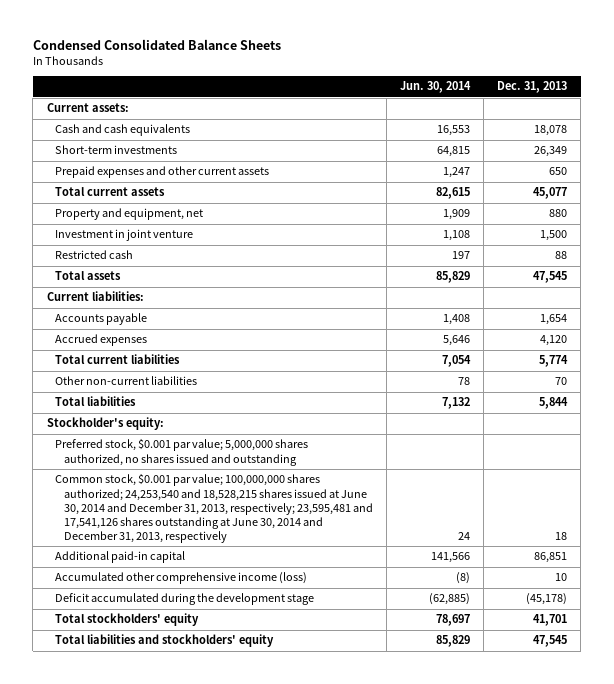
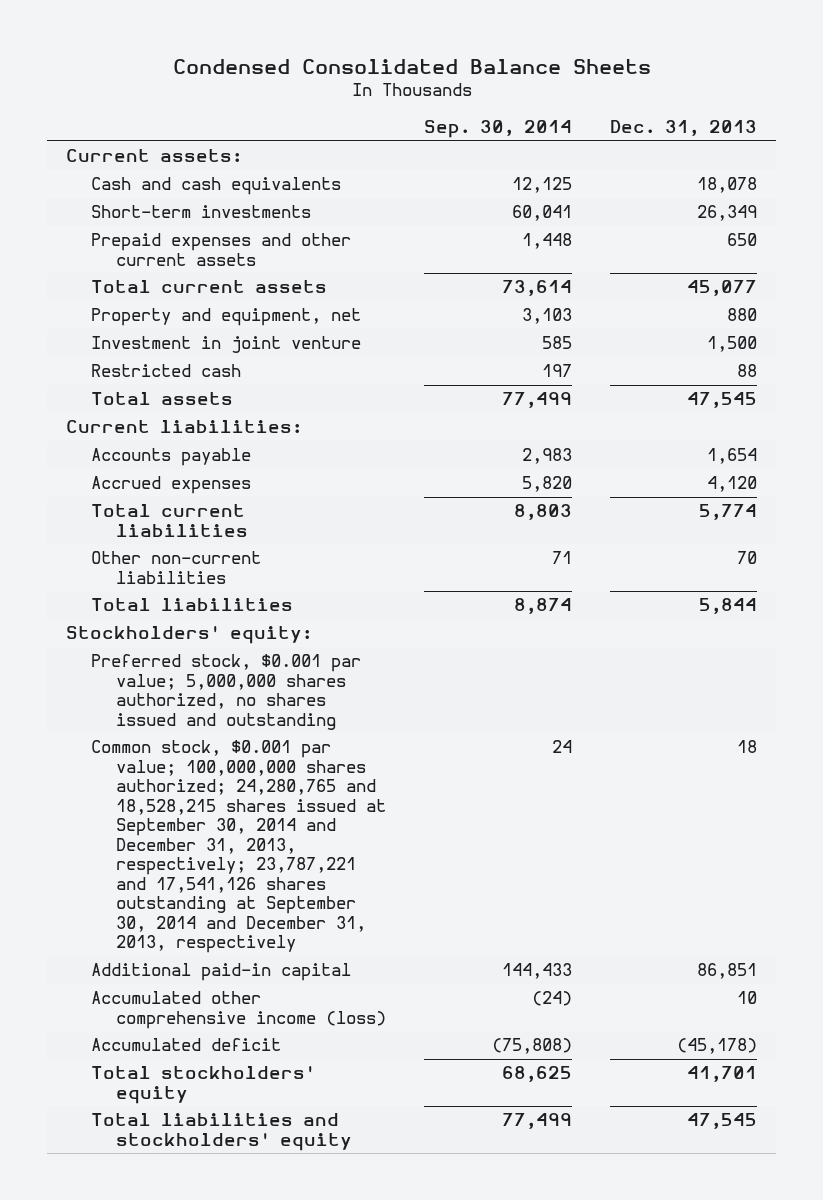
- | Jun. 30, 2014 | Dec. 31, 2013
+ | Sep. 30, 2014 | Dec. 31, 2013
- Stockholder's equity:
+ Stockholders' equity:
- Common stock, $0.001 par value; 100,000,000 shares authorized; 24,253,540 and 18,528,215 shares issued at June 30, 2014 and December 31, 2013, respectively; 23,595,481 and 17,541,126 shares outstanding at June 30, 2014 and December 31, 2013, respectively | 24 | 18
+ Common stock, $0.001 par value; 100,000,000 shares authorized; 24,280,765 and 18,528,215 shares issued at September 30, 2014 and December 31, 2013, respectively; 23,787,221 and 17,541,126 shares outstanding at September 30, 2014 and December 31, 2013, respectively | 24 | 18
- Deficit accumulated during the development stage | (62,885) | (45,178)
+ Accumulated deficit | (75,808) | (45,178)

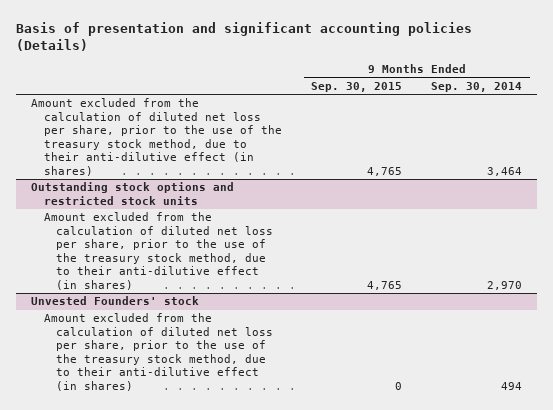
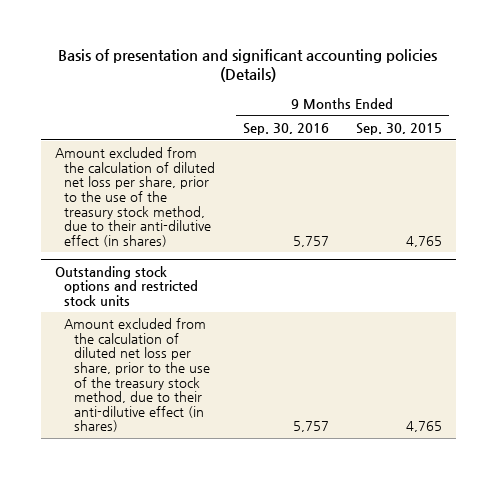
- | 9 Months Ended Sep. 30, 2015 | 9 Months Ended Sep. 30, 2014
+ | 9 Months Ended Sep. 30, 2016 | 9 Months Ended Sep. 30, 2015
- Unvested Founders' stock
- Amount excluded from the calculation of diluted net loss per share, prior to the use of the treasury stock method, due to their anti-dilutive effect (in shares) | 0 | 494

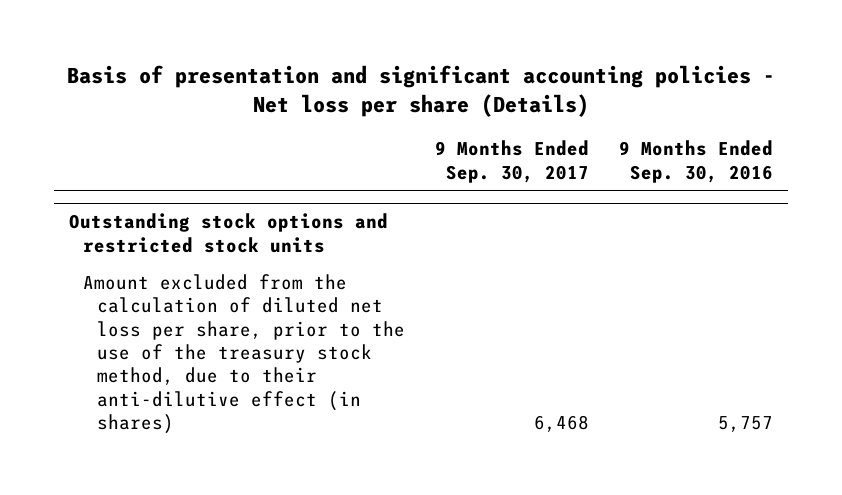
- Basis of presentation and significant accounting policies (Details)
+ Basis of presentation and significant accounting policies - Net loss per share (Details)
- | 9 Months Ended Sep. 30, 2016 | 9 Months Ended Sep. 30, 2015
+ | 9 Months Ended Sep. 30, 2017 | 9 Months Ended Sep. 30, 2016
- Amount excluded from the calculation of diluted net loss per share, prior to the use of the treasury stock method, due to their anti-dilutive effect (in shares) | 5,757 | 4,765

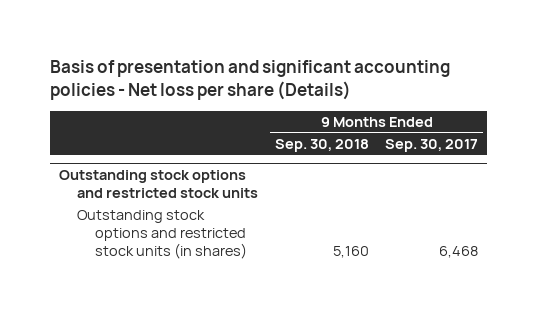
- | 9 Months Ended Sep. 30, 2017 | 9 Months Ended Sep. 30, 2016
+ | 9 Months Ended Sep. 30, 2018 | 9 Months Ended Sep. 30, 2017
@ Outstanding stock options and restricted stock units
- Amount excluded from the calculation of diluted net loss per share, prior to the use of the treasury stock method, due to their anti-dilutive effect (in shares) | 6,468 | 5,757
+ Outstanding stock options and restricted stock units (in shares) | 5,160 | 6,468

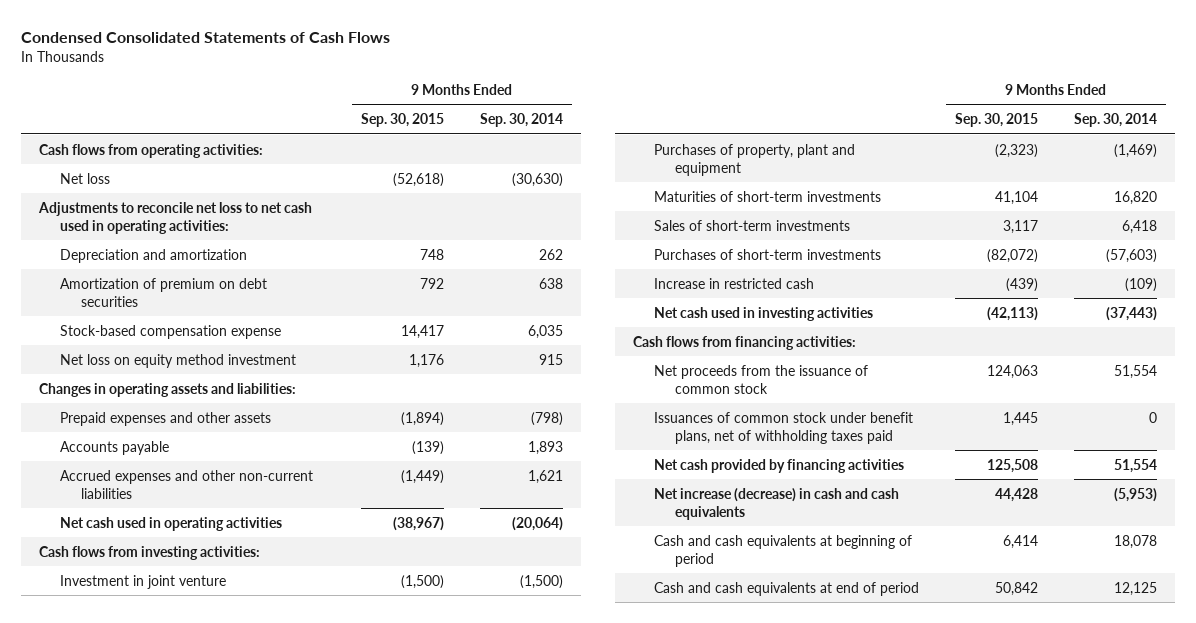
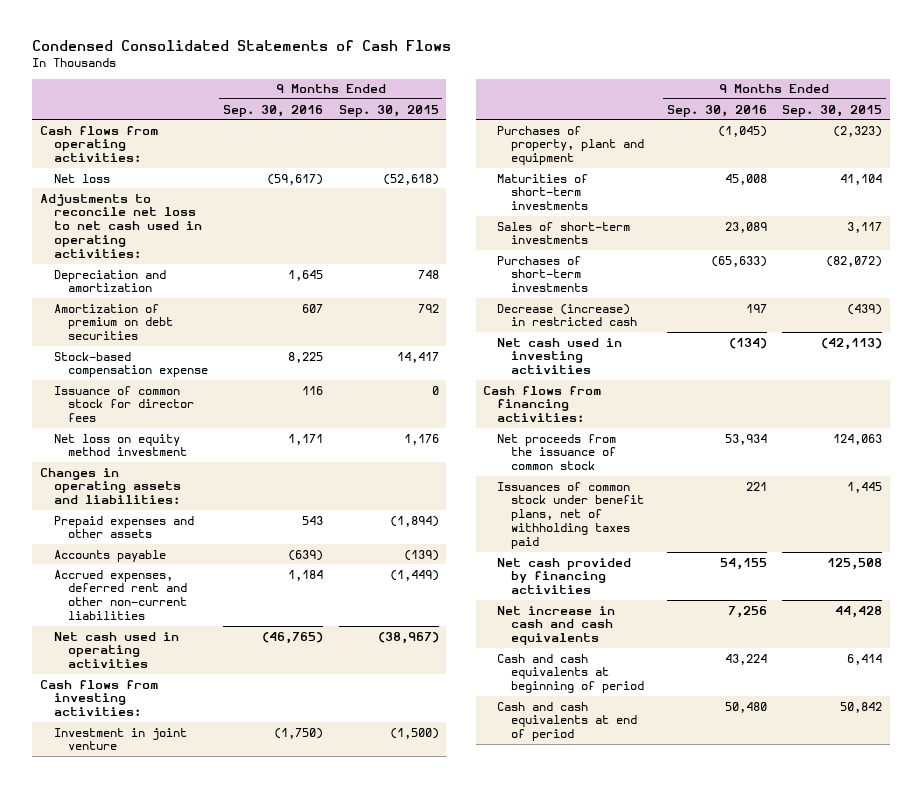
- | 9 Months Ended Sep. 30, 2015 | 9 Months Ended Sep. 30, 2014
+ | 9 Months Ended Sep. 30, 2016 | 9 Months Ended Sep. 30, 2015
+ Issuance of common stock for director fees | 116 | 0
- Accrued expenses and other non-current liabilities | (1,449) | 1,621
+ Accrued expenses, deferred rent and other non-current liabilities | 1,184 | (1,449)
- Increase in restricted cash | (439) | (109)
+ Decrease (increase) in restricted cash | 197 | (439)
- Net increase (decrease) in cash and cash equivalents | 44,428 | (5,953)
+ Net increase in cash and cash equivalents | 7,256 | 44,428

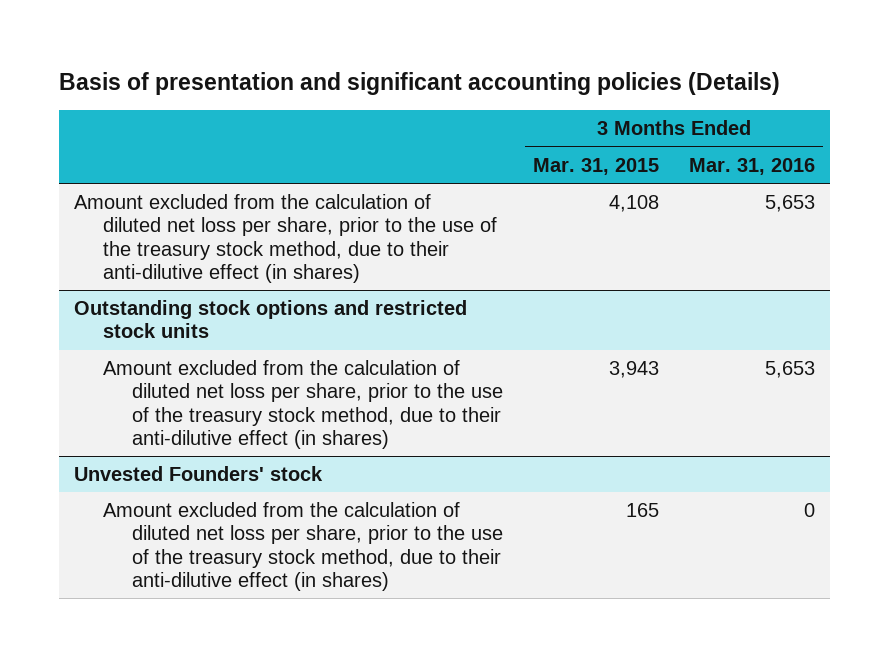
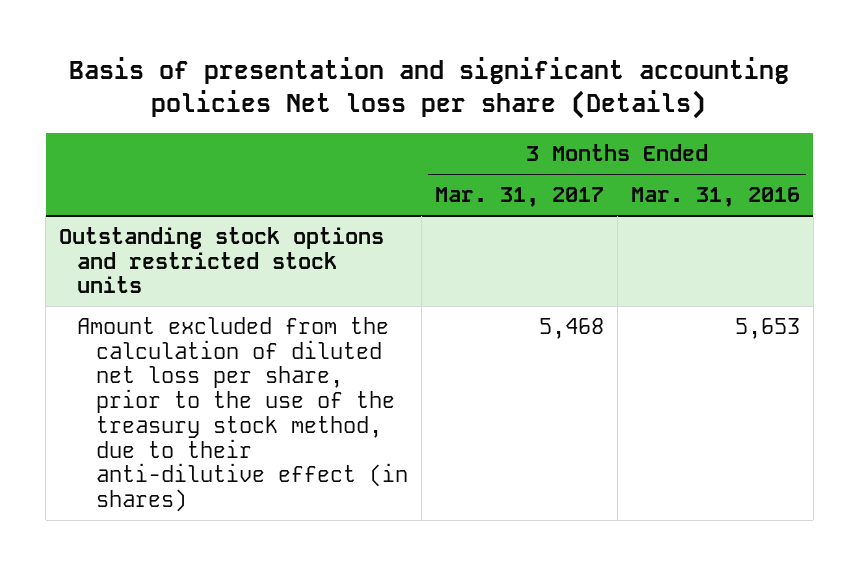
- Basis of presentation and significant accounting policies (Details)
+ Basis of presentation and significant accounting policies Net loss per share (Details)
- | 3 Months Ended Mar. 31, 2015 | 3 Months Ended Mar. 31, 2016
+ | 3 Months Ended Mar. 31, 2017 | 3 Months Ended Mar. 31, 2016
- Amount excluded from the calculation of diluted net loss per share, prior to the use of the treasury stock method, due to their anti-dilutive effect (in shares) | 4,108 | 5,653
- Unvested Founders' stock
- Amount excluded from the calculation of diluted net loss per share, prior to the use of the treasury stock method, due to their anti-dilutive effect (in shares) | 165 | 0

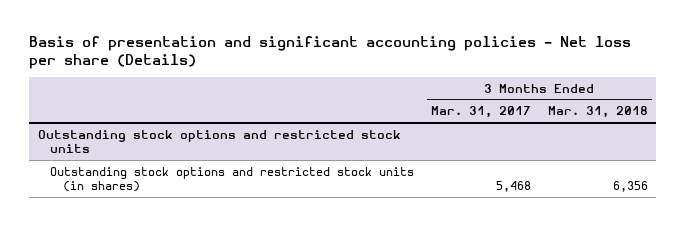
- Basis of presentation and significant accounting policies Net loss per share (Details)
+ Basis of presentation and significant accounting policies - Net loss per share (Details)
- | 3 Months Ended Mar. 31, 2017 | 3 Months Ended Mar. 31, 2016
+ | 3 Months Ended Mar. 31, 2017 | 3 Months Ended Mar. 31, 2018
@ Outstanding stock options and restricted stock units
- Amount excluded from the calculation of diluted net loss per share, prior to the use of the treasury stock method, due to their anti-dilutive effect (in shares) | 5,468 | 5,653
+ Outstanding stock options and restricted stock units (in shares) | 5,468 | 6,356

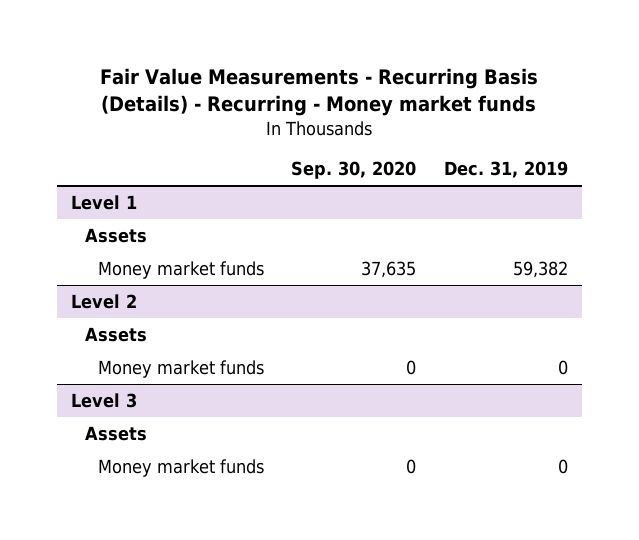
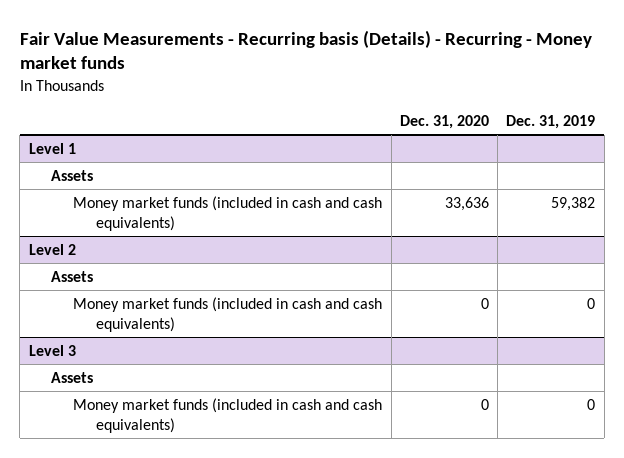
- Fair Value Measurements - Recurring Basis (Details) - Recurring - Money market funds
+ Fair Value Measurements - Recurring basis (Details) - Recurring - Money market funds
- | Sep. 30, 2020 | Dec. 31, 2019
+ | Dec. 31, 2020 | Dec. 31, 2019
@ Level 1
- Money market funds | 37,635 | 59,382
+ Money market funds (included in cash and cash equivalents) | 33,636 | 59,382
@ Level 2
- Money market funds | 0 | 0
+ Money market funds (included in cash and cash equivalents) | 0 | 0
@ Level 3
- Money market funds | 0 | 0
+ Money market funds (included in cash and cash equivalents) | 0 | 0

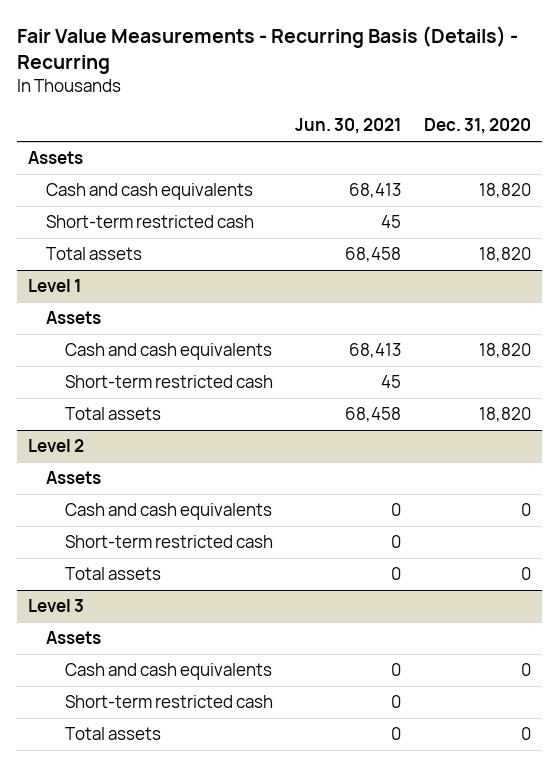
- Fair Value Measurements - Recurring basis (Details) - Recurring - Money market funds
+ Fair Value Measurements - Recurring Basis (Details) - Recurring
- | Dec. 31, 2020 | Dec. 31, 2019
+ | Jun. 30, 2021 | Dec. 31, 2020
+ Assets
+ Cash and cash equivalents | 68,413 | 18,820
+ Short-term restricted cash | 45 |
+ Total assets | 68,458 | 18,820
@ Level 1
- Money market funds (included in cash and cash equivalents) | 33,636 | 59,382
+ Cash and cash equivalents | 68,413 | 18,820
+ Short-term restricted cash | 45 |
+ Total assets | 68,458 | 18,820
@ Level 2
- Money market funds (included in cash and cash equivalents) | 0 | 0
+ Cash and cash equivalents | 0 | 0
+ Short-term restricted cash | 0 |
+ Total assets | 0 | 0
@ Level 3
- Money market funds (included in cash and cash equivalents) | 0 | 0
+ Cash and cash equivalents | 0 | 0
+ Short-term restricted cash | 0 |
+ Total assets | 0 | 0

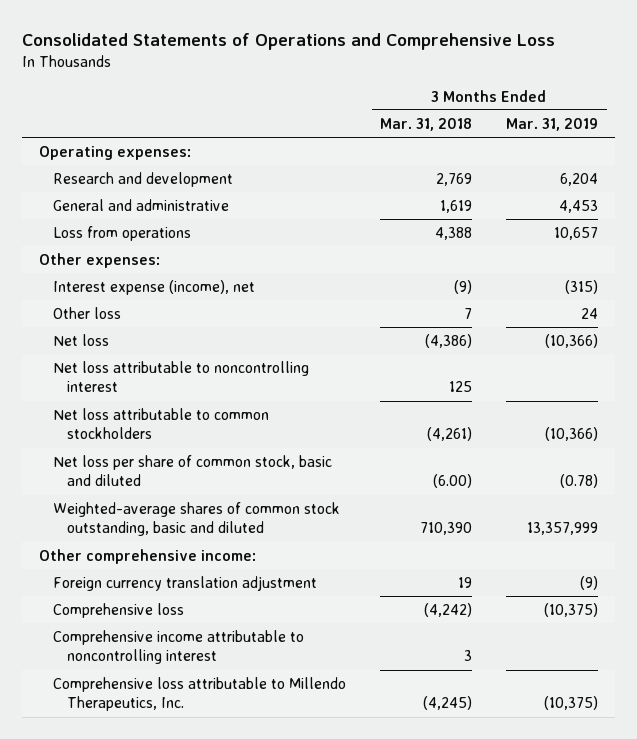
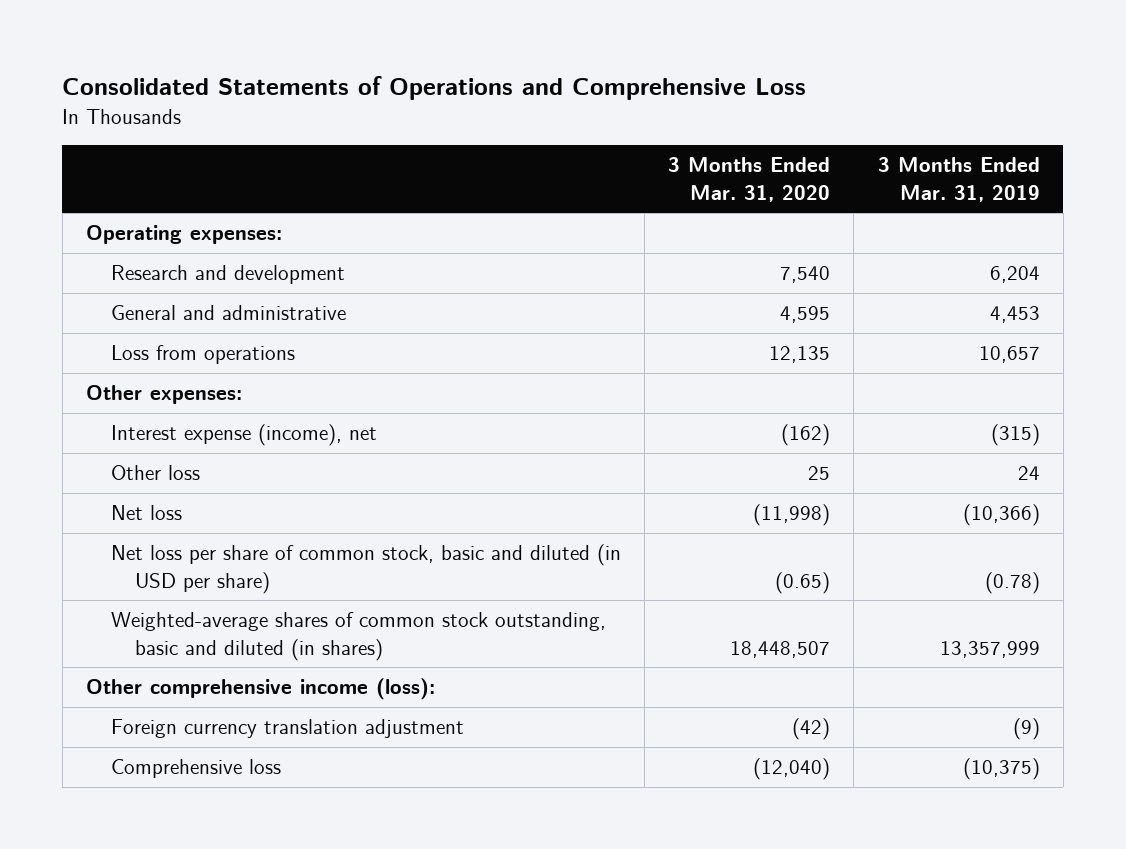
- | 3 Months Ended Mar. 31, 2018 | 3 Months Ended Mar. 31, 2019
+ | 3 Months Ended Mar. 31, 2020 | 3 Months Ended Mar. 31, 2019
- Net loss attributable to noncontrolling interest | 125 |
- Net loss attributable to common stockholders | (4,261) | (10,366)
- Net loss per share of common stock, basic and diluted | (6.00) | (0.78)
- Weighted-average shares of common stock outstanding, basic and diluted | 710,390 | 13,357,999
- Other comprehensive income:
+ Net loss per share of common stock, basic and diluted (in USD per share) | (0.65) | (0.78)
+ Weighted-average shares of common stock outstanding, basic and diluted (in shares) | 18,448,507 | 13,357,999
+ Other comprehensive income (loss):
- Comprehensive income attributable to noncontrolling interest | 3 |
- Comprehensive loss attributable to Millendo Therapeutics, Inc. | (4,245) | (10,375)

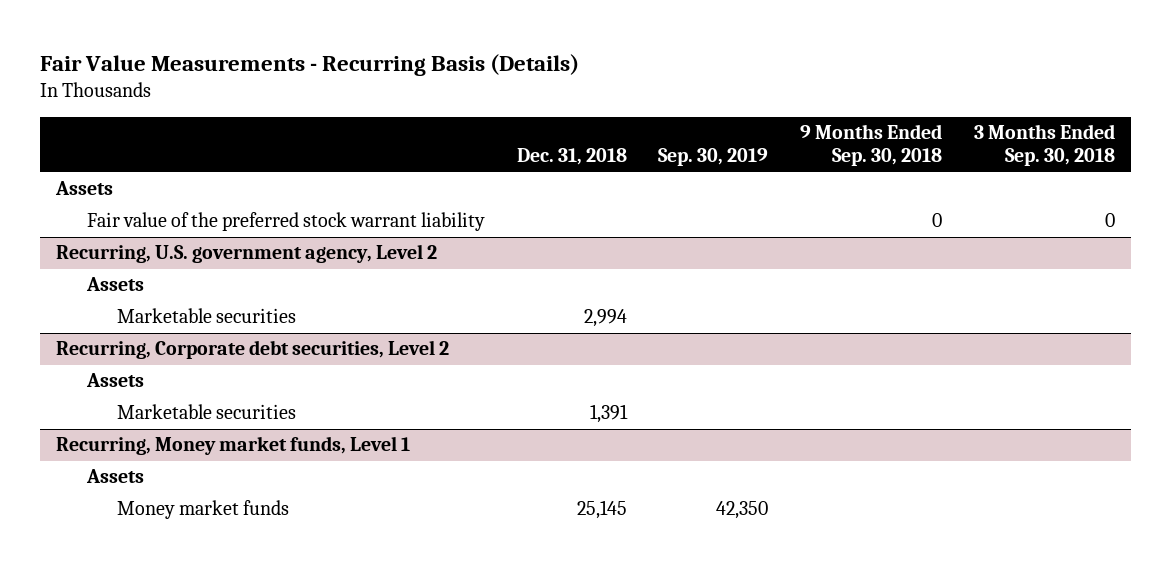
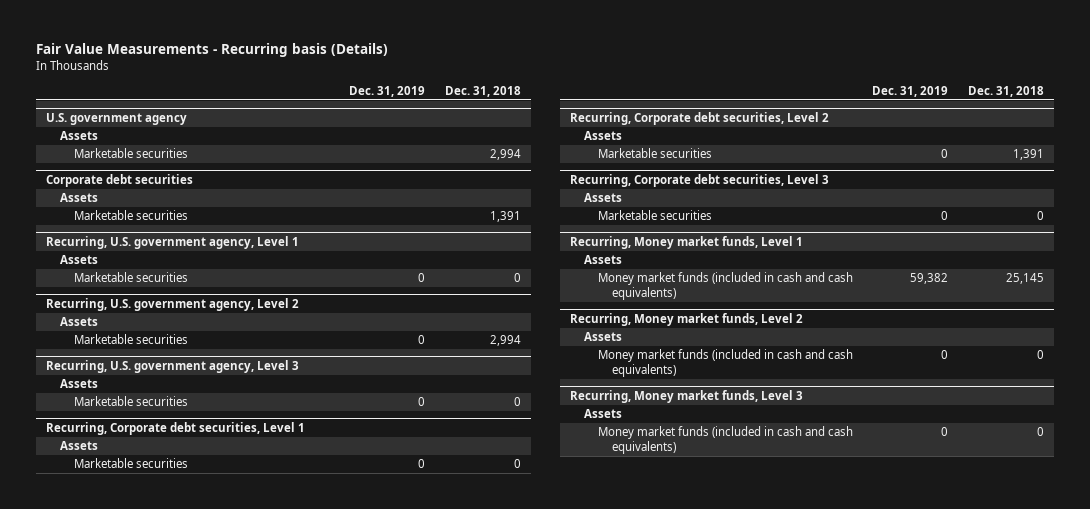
- Fair Value Measurements - Recurring Basis (Details)
+ Fair Value Measurements - Recurring basis (Details)
- | Dec. 31, 2018 | Sep. 30, 2019 | 9 Months Ended Sep. 30, 2018 | 3 Months Ended Sep. 30, 2018
+ | Dec. 31, 2019 | Dec. 31, 2018
+ U.S. government agency
- Fair value of the preferred stock warrant liability | | | 0 | 0
+ Marketable securities | | 2,994
+ Corporate debt securities
+ Assets
+ Marketable securities | | 1,391
+ Recurring, U.S. government agency, Level 1
+ Assets
+ Marketable securities | 0 | 0
+ Recurring, U.S. government agency, Level 3
+ Assets
+ Marketable securities | 0 | 0
+ Recurring, Corporate debt securities, Level 1
+ Assets
+ Marketable securities | 0 | 0
+ Recurring, Corporate debt securities, Level 3
+ Assets
+ Marketable securities | 0 | 0
@ Recurring, Money market funds, Level 1
- Money market funds | 25,145 | 42,350 | |
+ Money market funds (included in cash and cash equivalents) | 59,382 | 25,145
+ Recurring, Money market funds, Level 2
+ Assets
+ Money market funds (included in cash and cash equivalents) | 0 | 0
+ Recurring, Money market funds, Level 3
+ Assets
+ Money market funds (included in cash and cash equivalents) | 0 | 0

